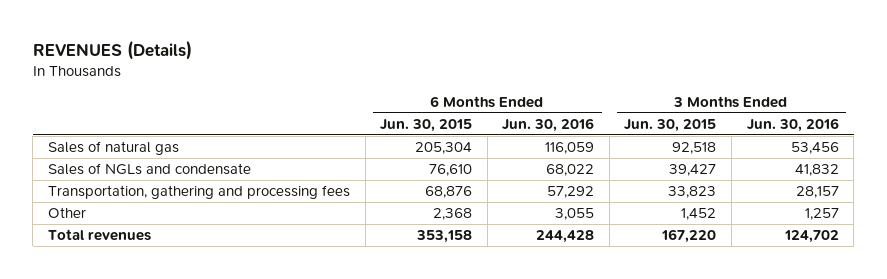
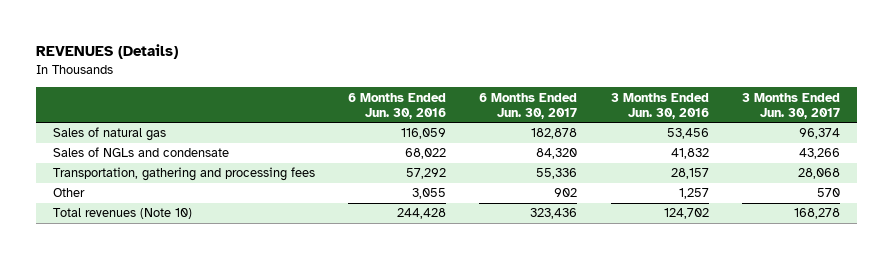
- | 6 Months Ended Jun. 30, 2015 | 6 Months Ended Jun. 30, 2016 | 3 Months Ended Jun. 30, 2015 | 3 Months Ended Jun. 30, 2016
+ | 6 Months Ended Jun. 30, 2016 | 6 Months Ended Jun. 30, 2017 | 3 Months Ended Jun. 30, 2016 | 3 Months Ended Jun. 30, 2017
- Total revenues | 353,158 | 244,428 | 167,220 | 124,702
+ Total revenues (Note 10) | 244,428 | 323,436 | 124,702 | 168,278

